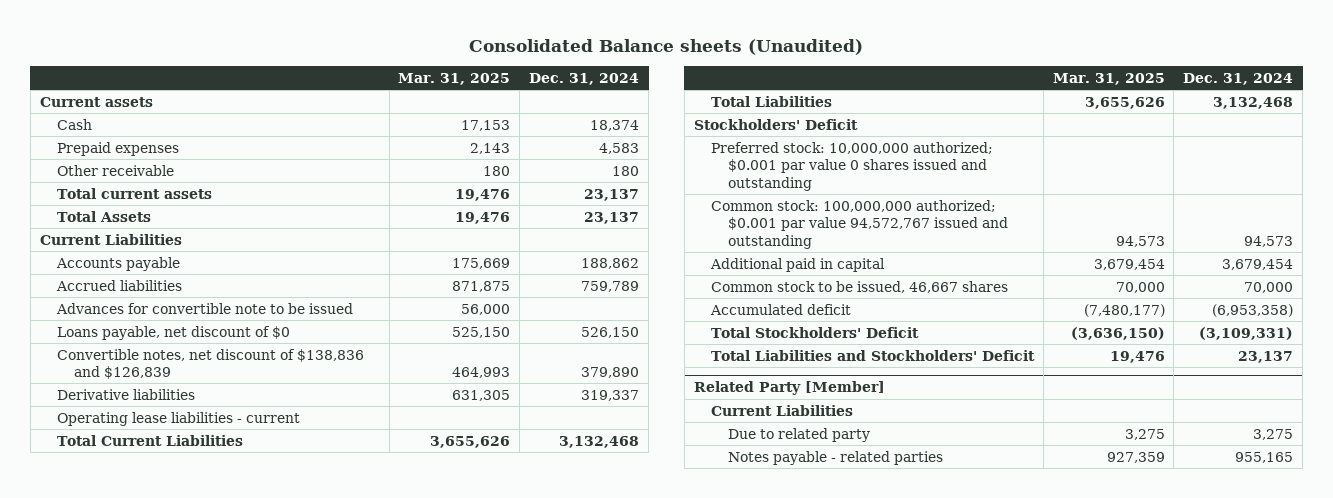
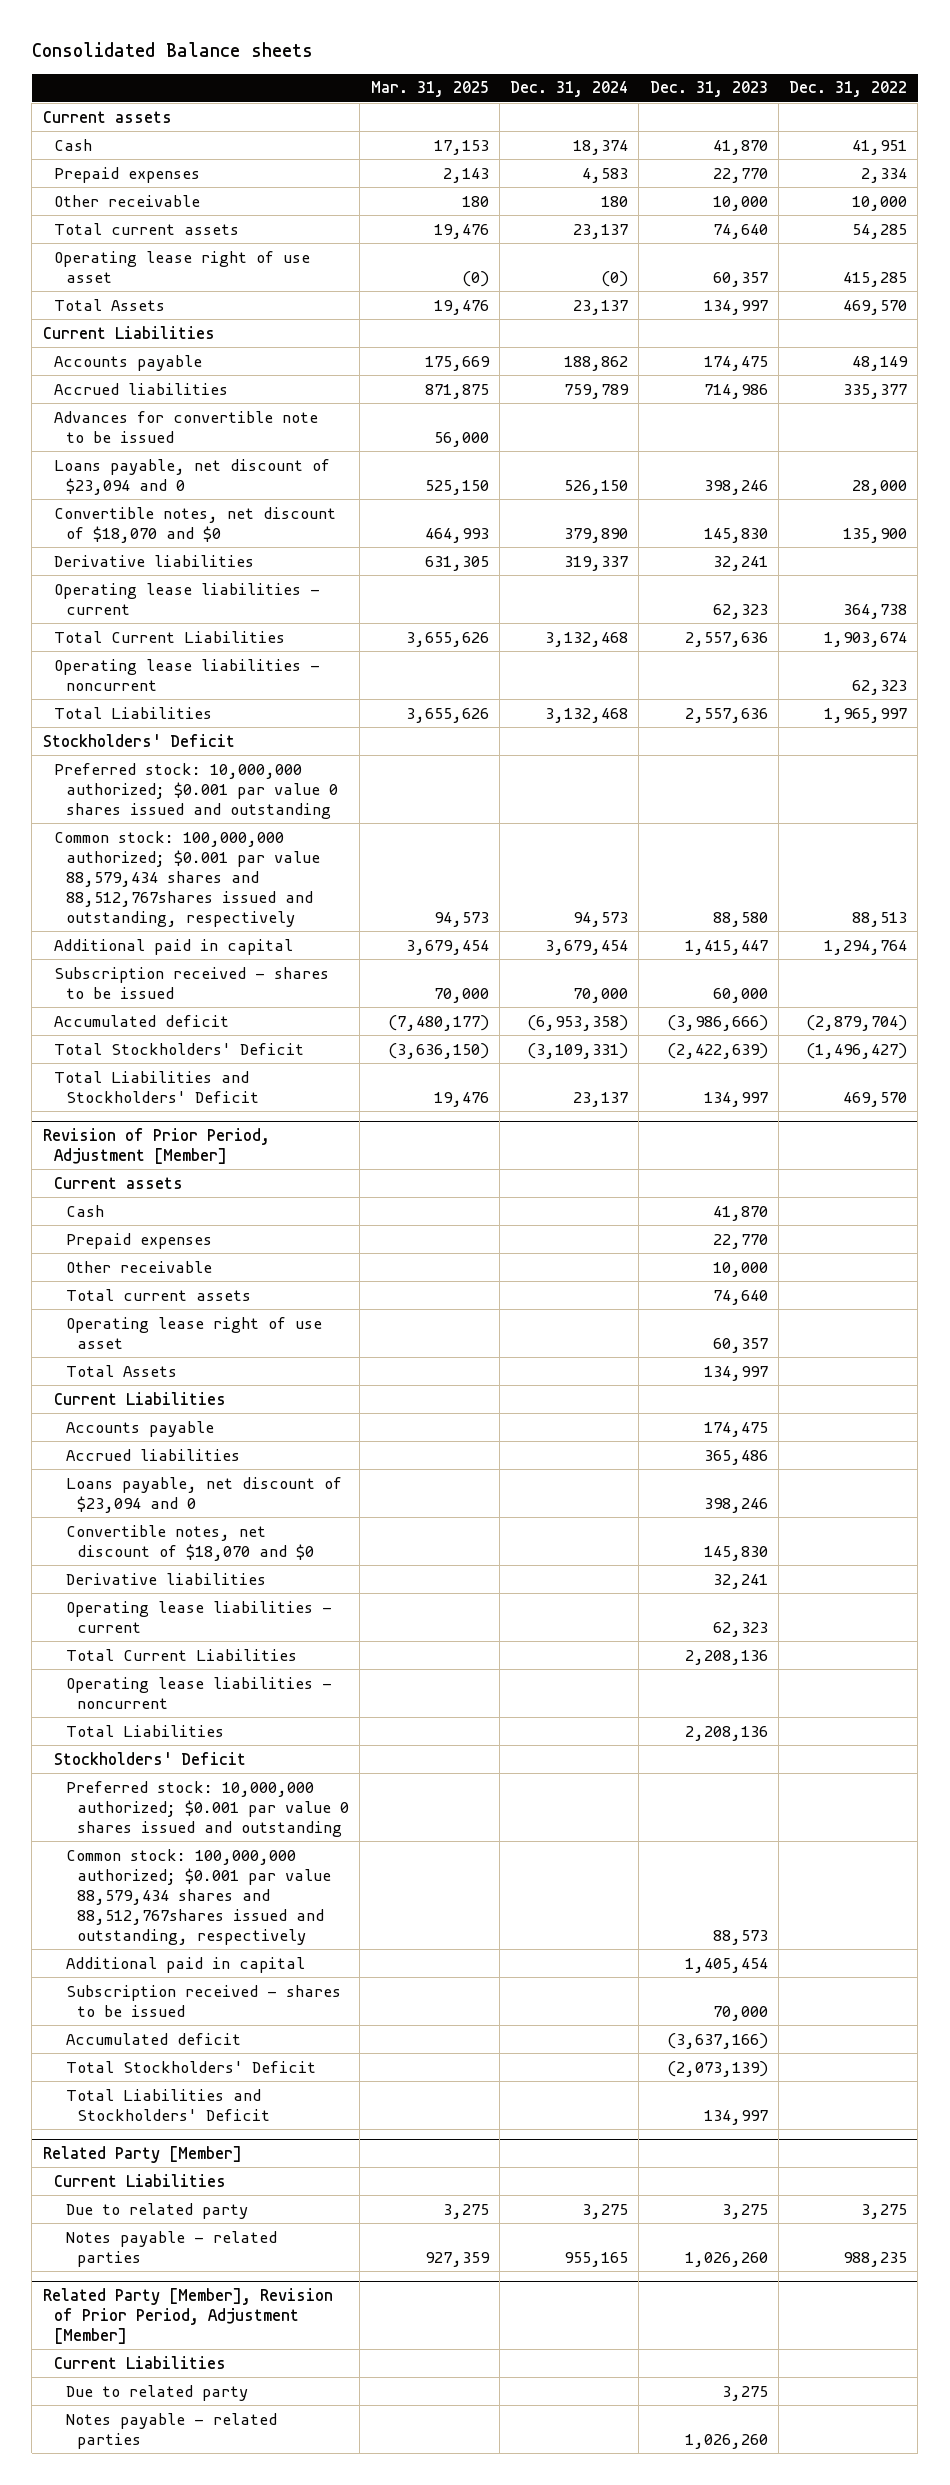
- Consolidated Balance sheets (Unaudited)
+ Consolidated Balance sheets
- | Mar. 31, 2025 | Dec. 31, 2024
+ | Mar. 31, 2025 | Dec. 31, 2024 | Dec. 31, 2023 | Dec. 31, 2022
+ Operating lease right of use asset | (0) | (0) | 60,357 | 415,285
- Loans payable, net discount of $0 | 525,150 | 526,150
- Convertible notes, net discount of $138,836 and $126,839 | 464,993 | 379,890
+ Loans payable, net discount of $23,094 and 0 | 525,150 | 526,150 | 398,246 | 28,000
+ Convertible notes, net discount of $18,070 and $0 | 464,993 | 379,890 | 145,830 | 135,900
+ Operating lease liabilities - noncurrent | | | | 62,323
- Common stock: 100,000,000 authorized; $0.001 par value 94,572,767 issued and outstanding | 94,573 | 94,573
+ Common stock: 100,000,000 authorized; $0.001 par value 88,579,434 shares and 88,512,767shares issued and outstanding, respectively | 94,573 | 94,573 | 88,580 | 88,513
- Common stock to be issued, 46,667 shares | 70,000 | 70,000
+ Subscription received - shares to be issued | 70,000 | 70,000 | 60,000 |
+ Revision of Prior Period, Adjustment [Member]
+ Current assets
+ Cash | | | 41,870 |
+ Prepaid expenses | | | 22,770 |
+ Other receivable | | | 10,000 |
+ Total current assets | | | 74,640 |
+ Operating lease right of use asset | | | 60,357 |
+ Total Assets | | | 134,997 |
+ Current Liabilities
+ Accounts payable | | | 174,475 |
+ Accrued liabilities | | | 365,486 |
+ Loans payable, net discount of $23,094 and 0 | | | 398,246 |
+ Convertible notes, net discount of $18,070 and $0 | | | 145,830 |
+ Derivative liabilities | | | 32,241 |
+ Operating lease liabilities - current | | | 62,323 |
+ Total Current Liabilities | | | 2,208,136 |
+ Operating lease liabilities - noncurrent
+ Total Liabilities | | | 2,208,136 |
+ Stockholders' Deficit
+ Preferred stock: 10,000,000 authorized; $0.001 par value 0 shares issued and outstanding
+ Common stock: 100,000,000 authorized; $0.001 par value 88,579,434 shares and 88,512,767shares issued and outstanding, respectively | | | 88,573 |
+ Additional paid in capital | | | 1,405,454 |
+ Subscription received - shares to be issued | | | 70,000 |
+ Accumulated deficit | | | (3,637,166) |
+ Total Stockholders' Deficit | | | (2,073,139) |
+ Total Liabilities and Stockholders' Deficit | | | 134,997 |
+ Related Party [Member], Revision of Prior Period, Adjustment [Member]
+ Current Liabilities
+ Due to related party | | | 3,275 |
+ Notes payable - related parties | | | 1,026,260 |

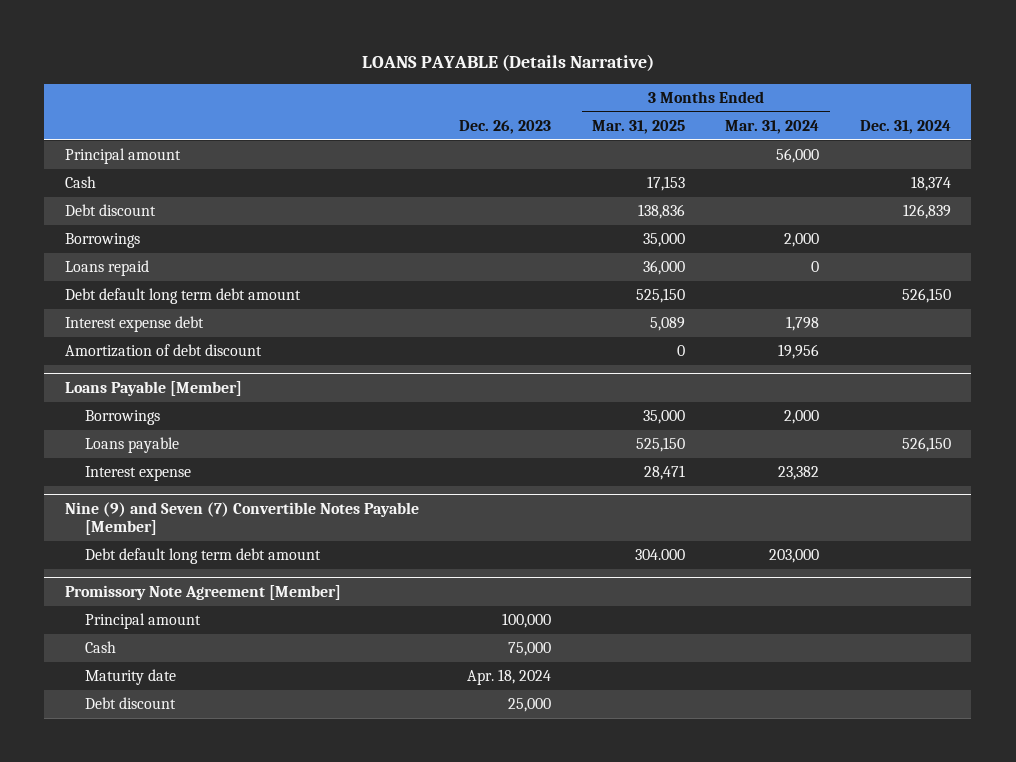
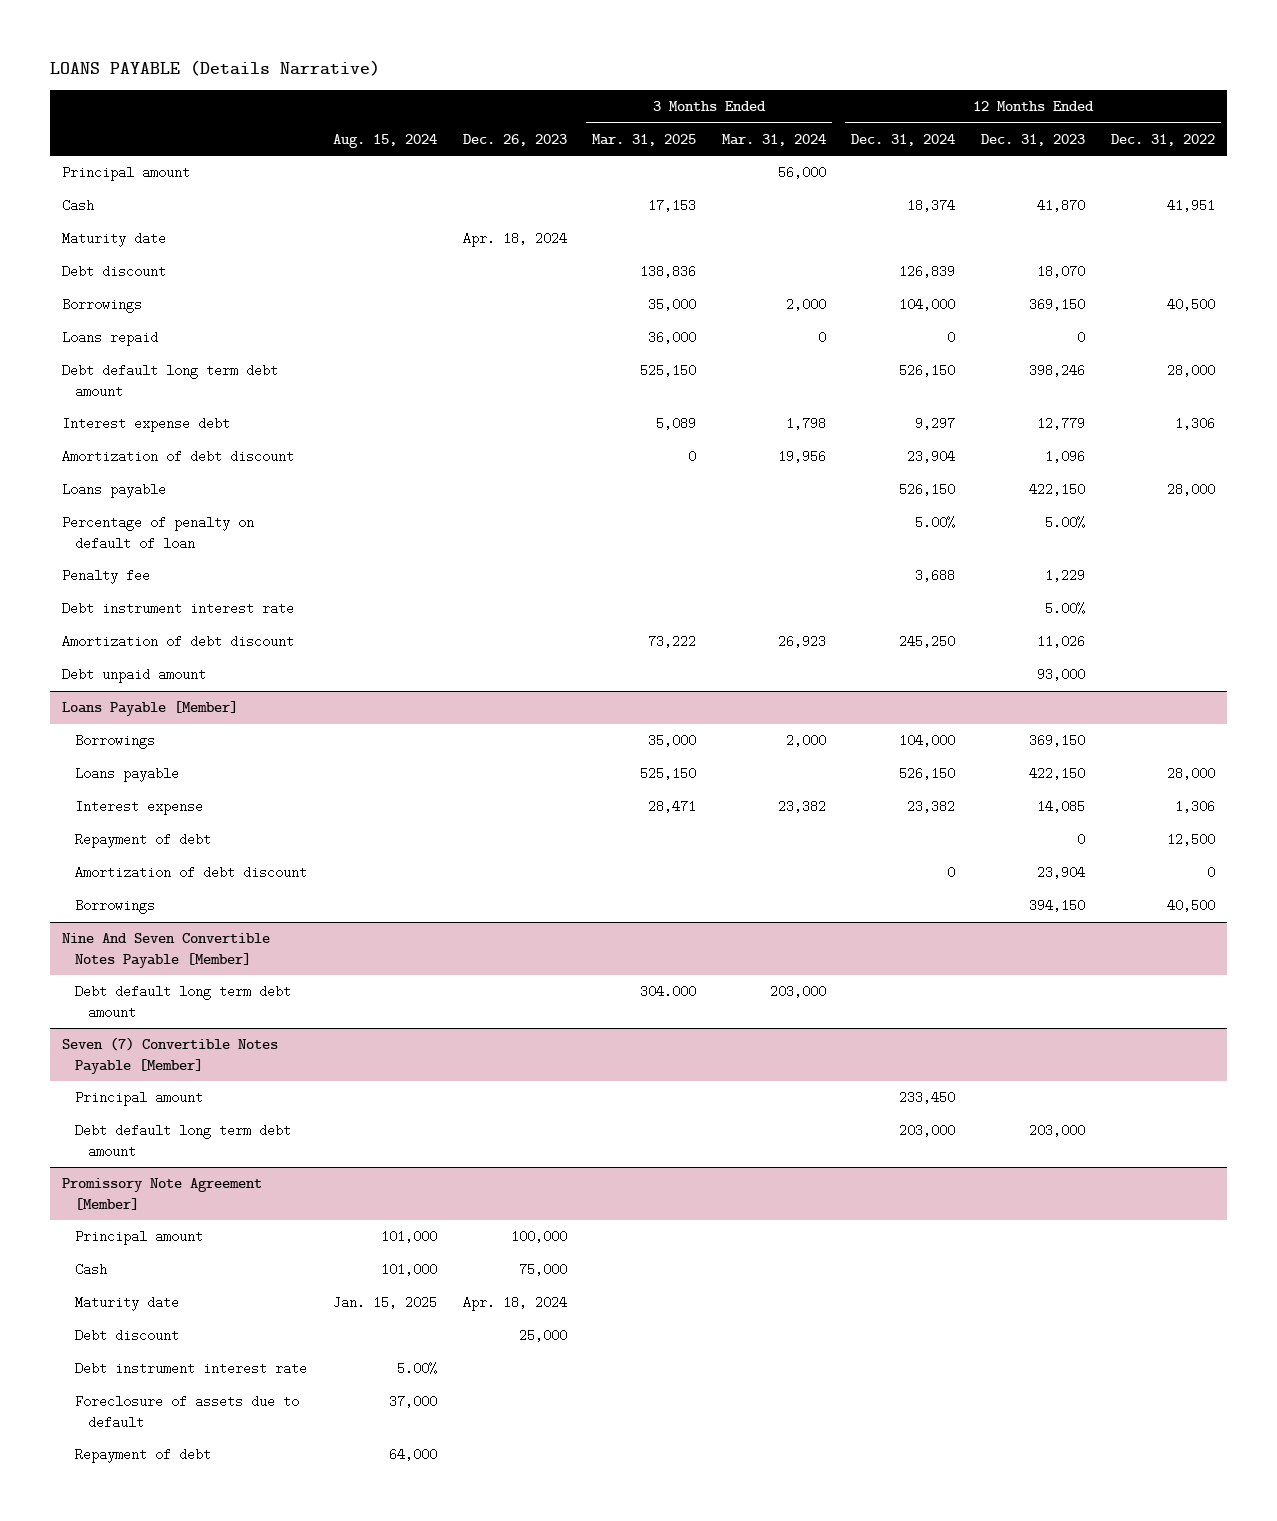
- | Dec. 26, 2023 | 3 Months Ended Mar. 31, 2025 | 3 Months Ended Mar. 31, 2024 | Dec. 31, 2024
+ | Aug. 15, 2024 | Dec. 26, 2023 | 3 Months Ended Mar. 31, 2025 | 3 Months Ended Mar. 31, 2024 | 12 Months Ended Dec. 31, 2024 | 12 Months Ended Dec. 31, 2023 | 12 Months Ended Dec. 31, 2022
+ Maturity date | | Apr. 18, 2024 | | | | |
+ Loans payable | | | | | 526,150 | 422,150 | 28,000
+ Percentage of penalty on default of loan | | | | | 5.00% | 5.00% |
+ Penalty fee | | | | | 3,688 | 1,229 |
+ Debt instrument interest rate | | | | | | 5.00% |
+ Amortization of debt discount | | | 73,222 | 26,923 | 245,250 | 11,026 |
+ Debt unpaid amount | | | | | | 93,000 |
- Nine (9) and Seven (7) Convertible Notes Payable [Member]
@ Loans Payable [Member]
+ Repayment of debt | | | | | | 0 | 12,500
+ Amortization of debt discount | | | | | 0 | 23,904 | 0
+ Borrowings | | | | | | 394,150 | 40,500
+ Nine And Seven Convertible Notes Payable [Member]
+ Seven (7) Convertible Notes Payable [Member]
+ Principal amount | | | | | 233,450 | |
+ Debt default long term debt amount | | | | | 203,000 | 203,000 |
@ Promissory Note Agreement [Member]
+ Debt instrument interest rate | 5.00% | | | | | |
+ Foreclosure of assets due to default | 37,000 | | | | | |
+ Repayment of debt | 64,000 | | | | | |

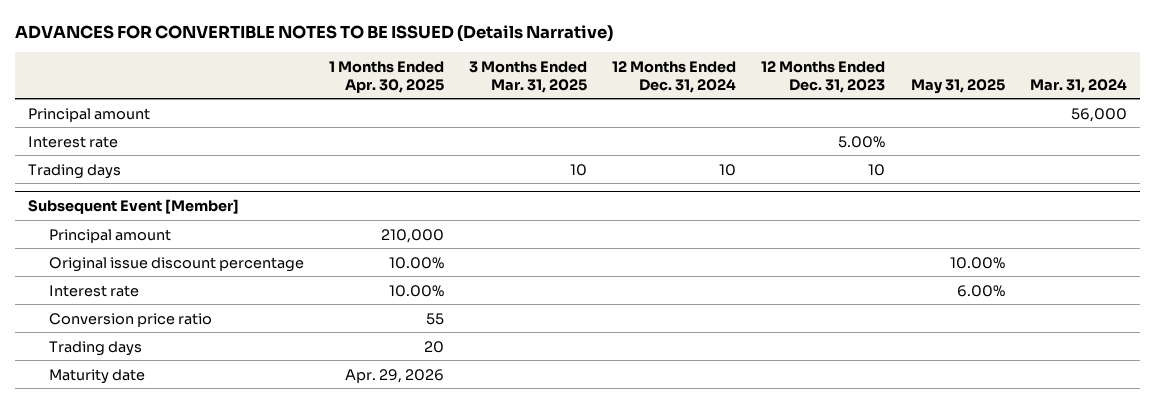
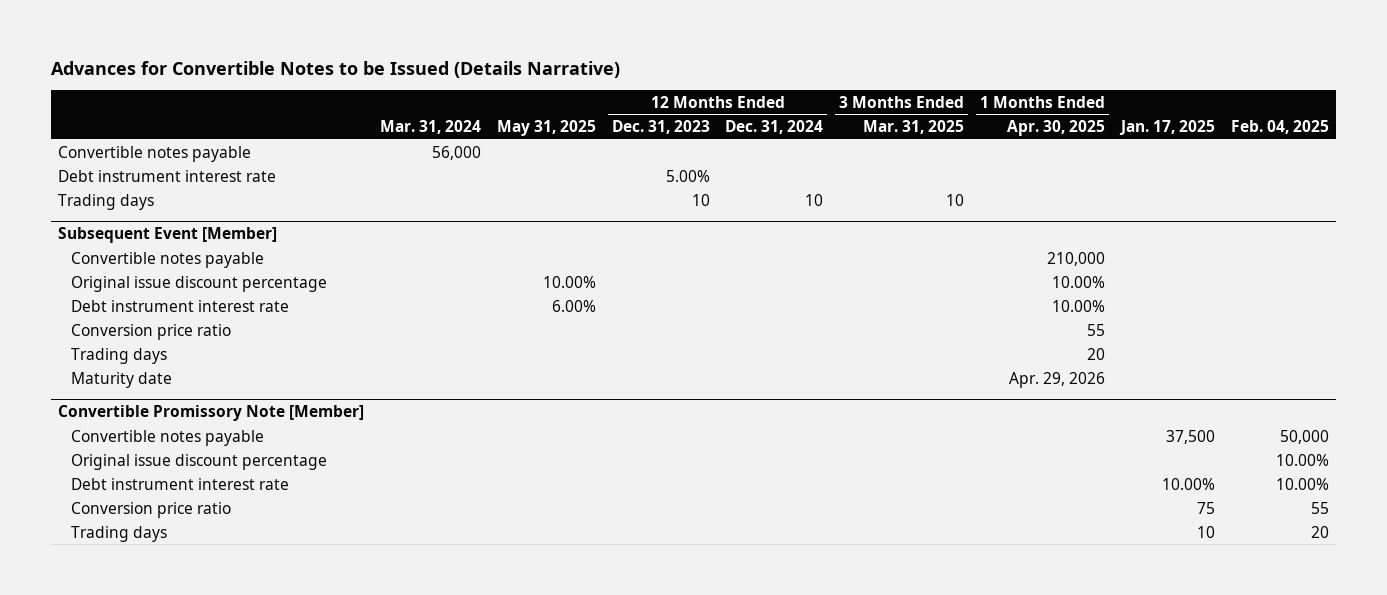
- ADVANCES FOR CONVERTIBLE NOTES TO BE ISSUED (Details Narrative)
+ Advances for Convertible Notes to be Issued (Details Narrative)
- | 1 Months Ended Apr. 30, 2025 | 3 Months Ended Mar. 31, 2025 | 12 Months Ended Dec. 31, 2024 | 12 Months Ended Dec. 31, 2023 | May 31, 2025 | Mar. 31, 2024
+ | Mar. 31, 2024 | May 31, 2025 | 12 Months Ended Dec. 31, 2023 | 12 Months Ended Dec. 31, 2024 | 3 Months Ended Mar. 31, 2025 | 1 Months Ended Apr. 30, 2025 | Jan. 17, 2025 | Feb. 04, 2025
- Principal amount | | | | | | 56,000
- Interest rate | | | | 5.00% | |
+ Convertible notes payable | 56,000 | | | | | | |
+ Debt instrument interest rate | | | 5.00% | | | | |
@ Subsequent Event [Member]
- Principal amount | 210,000 | | | | |
+ Convertible notes payable | | | | | | 210,000 | |
- Interest rate | 10.00% | | | | 6.00% |
+ Debt instrument interest rate | | 6.00% | | | | 10.00% | |
+ Convertible Promissory Note [Member]
+ Convertible notes payable | | | | | | | 37,500 | 50,000
+ Original issue discount percentage | | | | | | | | 10.00%
+ Debt instrument interest rate | | | | | | | 10.00% | 10.00%
+ Conversion price ratio | | | | | | | 75 | 55
+ Trading days | | | | | | | 10 | 20

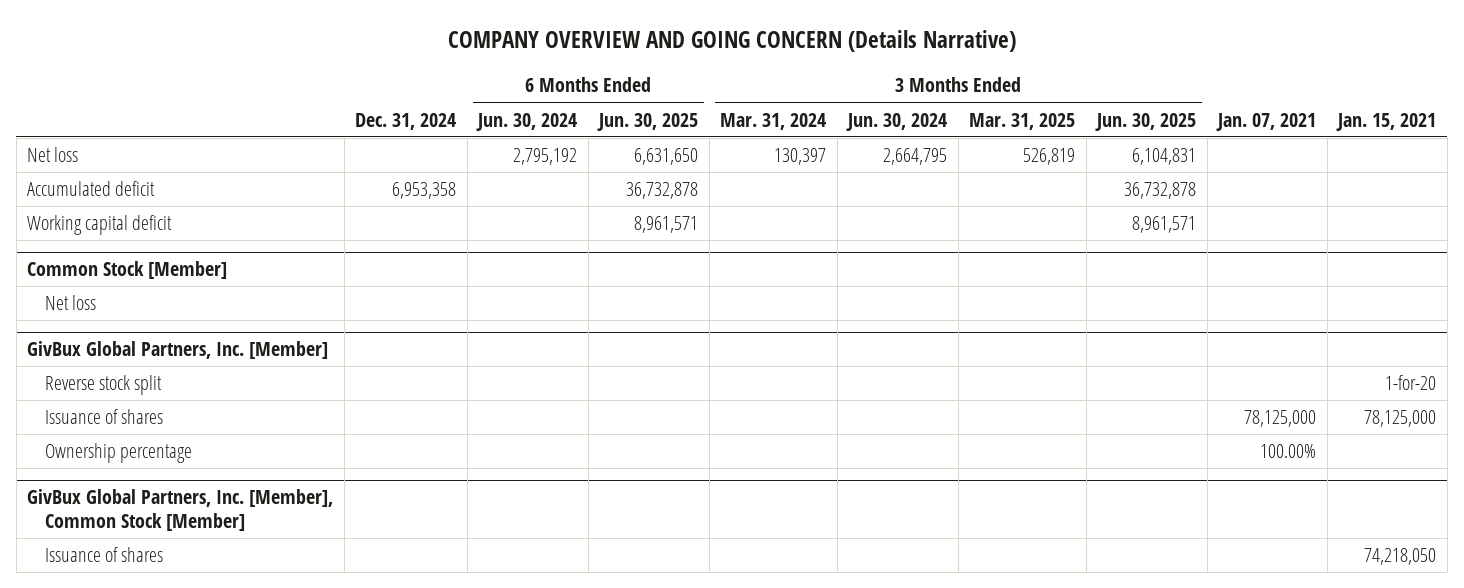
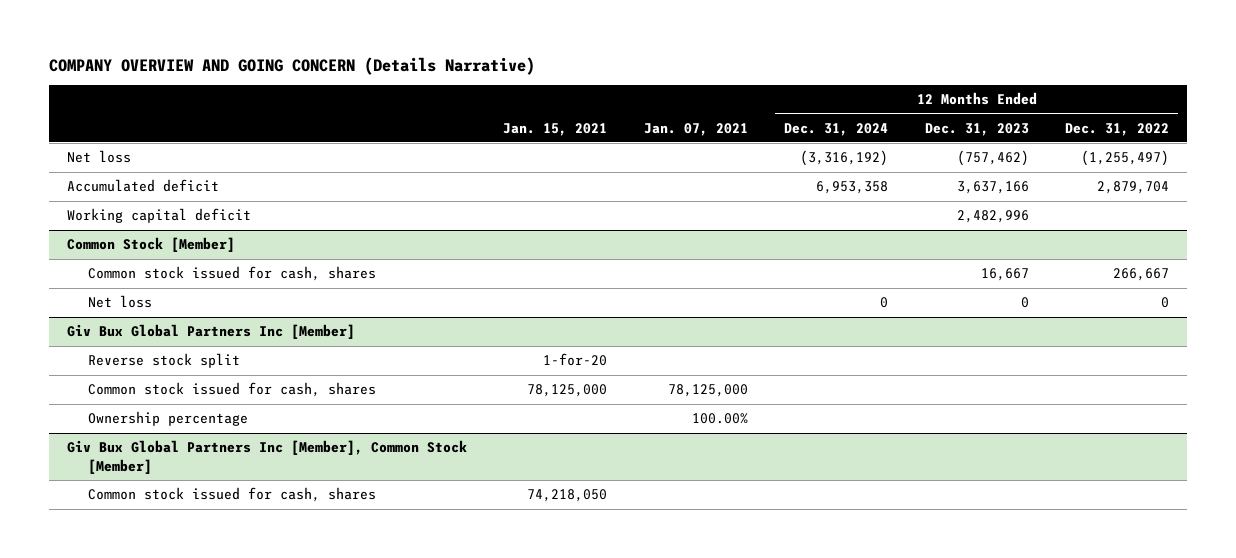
- | Dec. 31, 2024 | 6 Months Ended Jun. 30, 2024 | 6 Months Ended Jun. 30, 2025 | 3 Months Ended Mar. 31, 2024 | 3 Months Ended Jun. 30, 2024 | 3 Months Ended Mar. 31, 2025 | 3 Months Ended Jun. 30, 2025 | Jan. 07, 2021 | Jan. 15, 2021
+ | Jan. 15, 2021 | Jan. 07, 2021 | 12 Months Ended Dec. 31, 2024 | 12 Months Ended Dec. 31, 2023 | 12 Months Ended Dec. 31, 2022
@ Common Stock [Member]
+ Common stock issued for cash, shares | | | | 16,667 | 266,667
- GivBux Global Partners, Inc. [Member]
+ Giv Bux Global Partners Inc [Member]
- Issuance of shares | | | | | | | | 78,125,000 | 78,125,000
+ Common stock issued for cash, shares | 78,125,000 | 78,125,000 | | |
- GivBux Global Partners, Inc. [Member], Common Stock [Member]
- Issuance of shares | | | | | | | | | 74,218,050
+ Giv Bux Global Partners Inc [Member], Common Stock [Member]
+ Common stock issued for cash, shares | 74,218,050 | | | |

